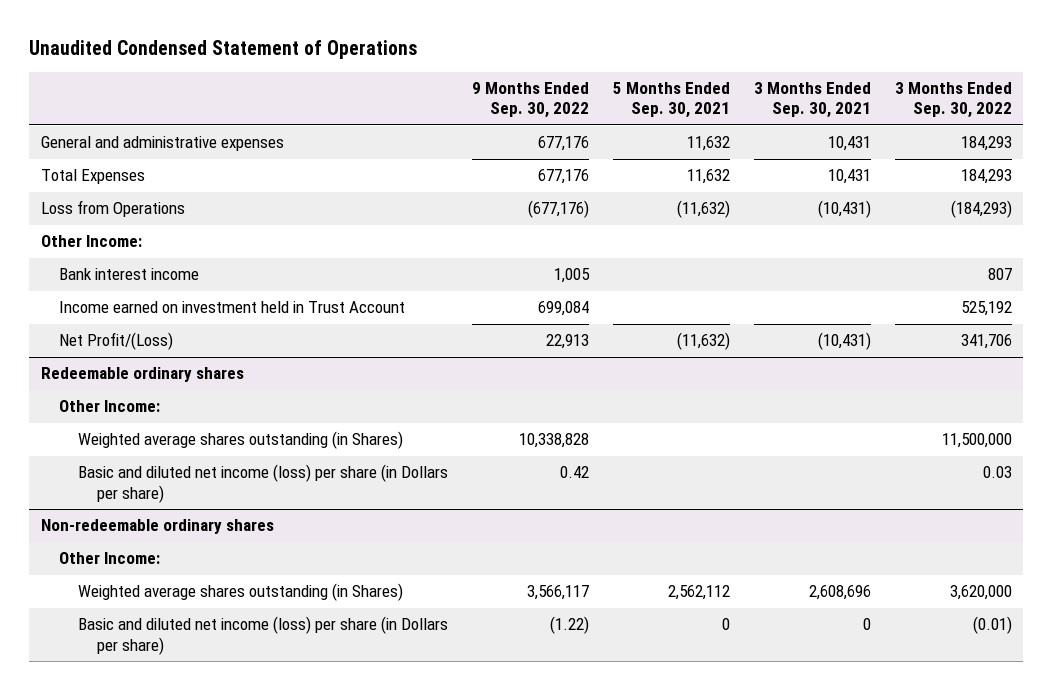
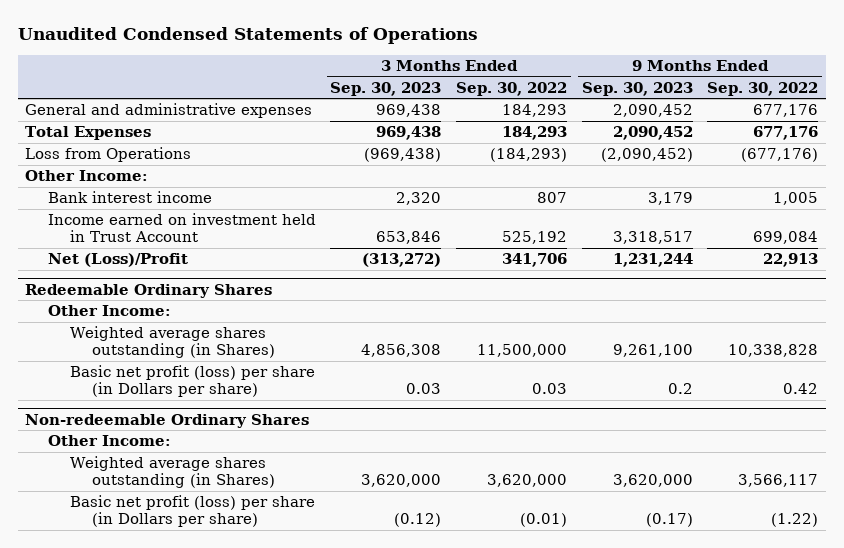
- Unaudited Condensed Statement of Operations
+ Unaudited Condensed Statements of Operations
- | 9 Months Ended Sep. 30, 2022 | 5 Months Ended Sep. 30, 2021 | 3 Months Ended Sep. 30, 2021 | 3 Months Ended Sep. 30, 2022
+ | 3 Months Ended Sep. 30, 2023 | 3 Months Ended Sep. 30, 2022 | 9 Months Ended Sep. 30, 2023 | 9 Months Ended Sep. 30, 2022
- Net Profit/(Loss) | 22,913 | (11,632) | (10,431) | 341,706
- Redeemable ordinary shares
+ Net (Loss)/Profit | (313,272) | 341,706 | 1,231,244 | 22,913
+ Redeemable Ordinary Shares
- Basic and diluted net income (loss) per share (in Dollars per share) | 0.42 | | | 0.03
- Non-redeemable ordinary shares
+ Basic net profit (loss) per share (in Dollars per share) | 0.03 | 0.03 | 0.2 | 0.42
+ Non-redeemable Ordinary Shares
- Basic and diluted net income (loss) per share (in Dollars per share) | (1.22) | 0 | 0 | (0.01)
+ Basic net profit (loss) per share (in Dollars per share) | (0.12) | (0.01) | (0.17) | (1.22)

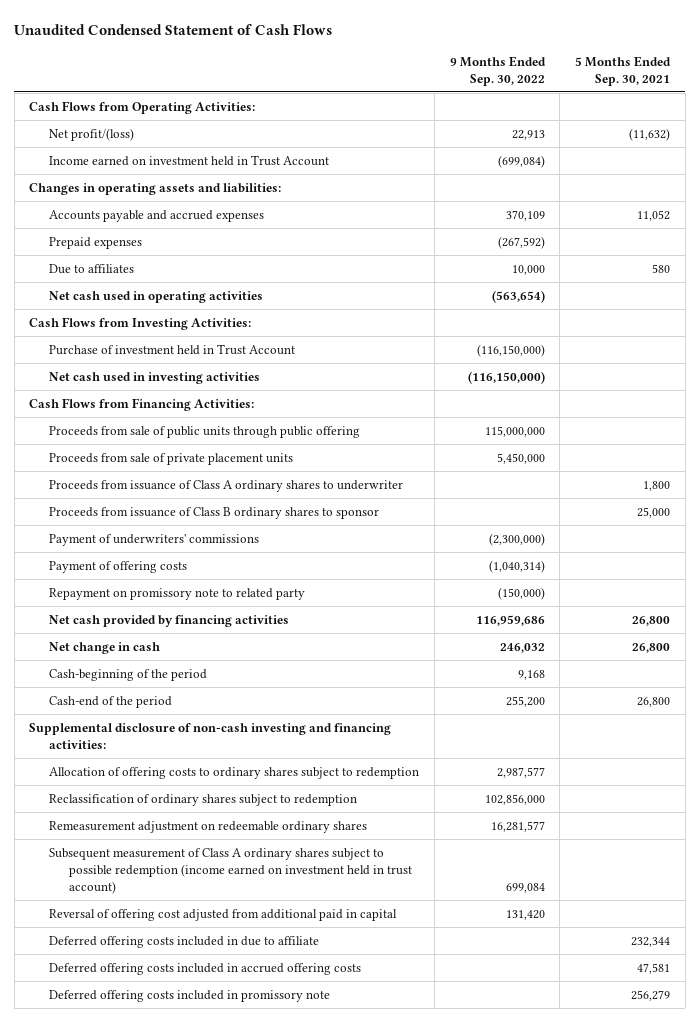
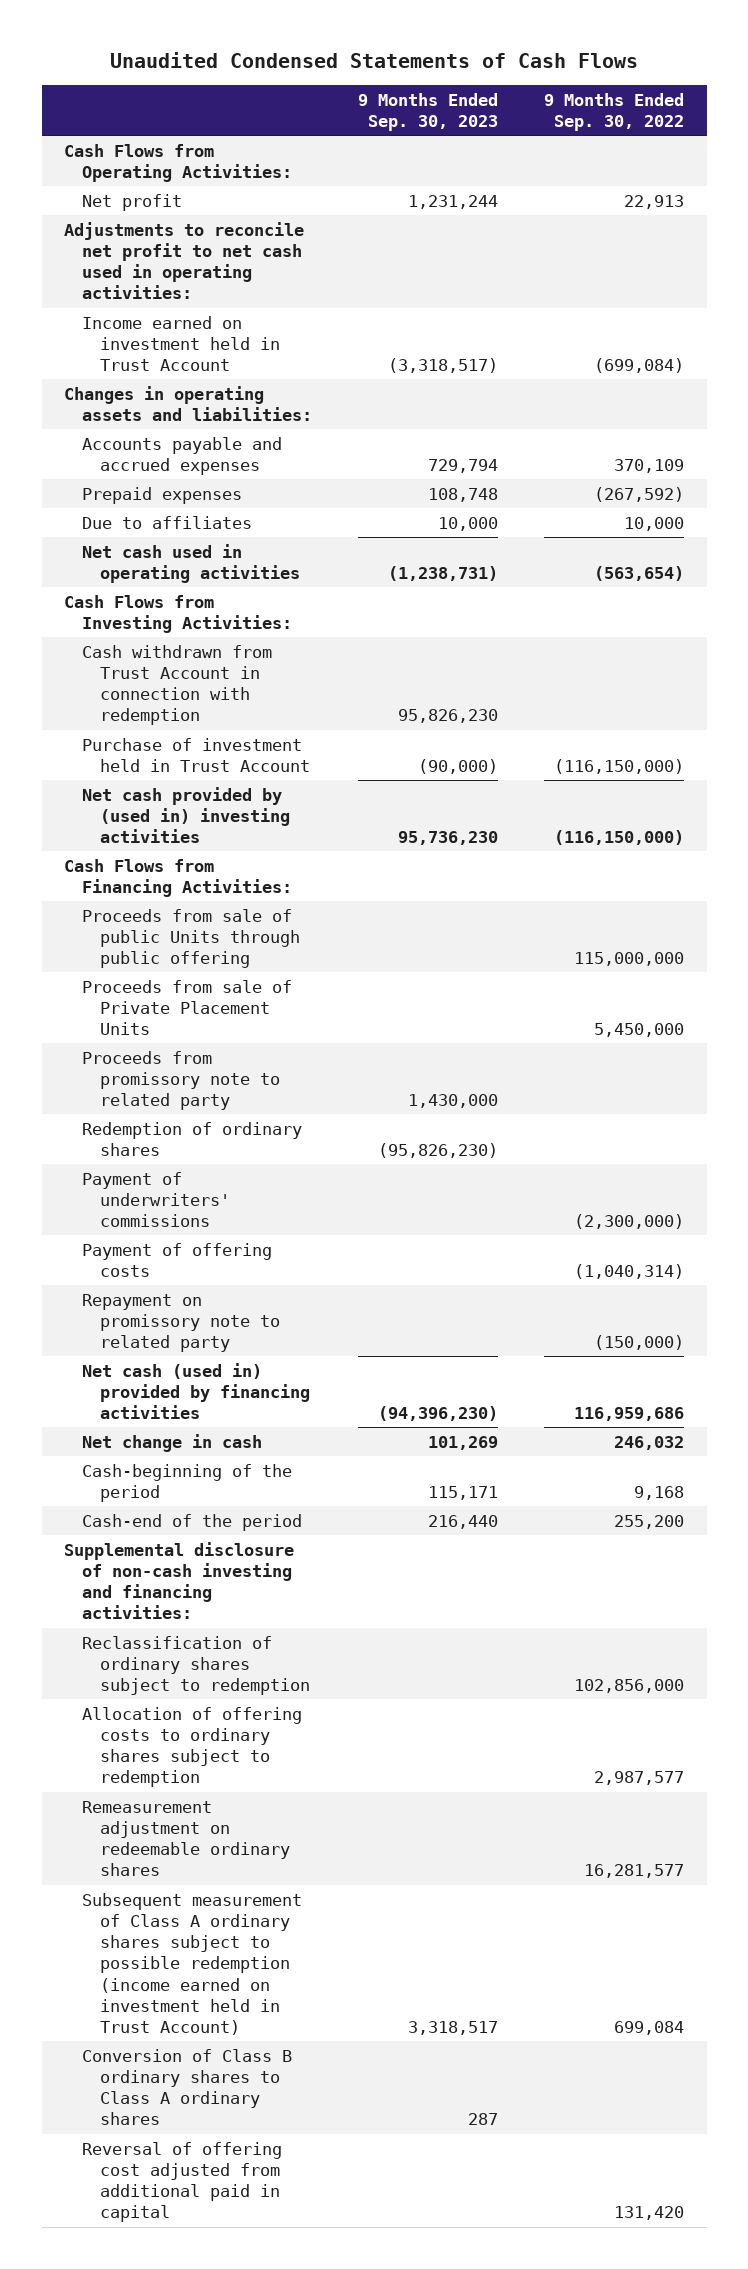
- Unaudited Condensed Statement of Cash Flows
+ Unaudited Condensed Statements of Cash Flows
- | 9 Months Ended Sep. 30, 2022 | 5 Months Ended Sep. 30, 2021
+ | 9 Months Ended Sep. 30, 2023 | 9 Months Ended Sep. 30, 2022
- Net profit/(loss) | 22,913 | (11,632)
+ Net profit | 1,231,244 | 22,913
+ Adjustments to reconcile net profit to net cash used in operating activities:
+ Cash withdrawn from Trust Account in connection with redemption | 95,826,230 |
- Net cash used in investing activities | (116,150,000) |
+ Net cash provided by (used in) investing activities | 95,736,230 | (116,150,000)
- Proceeds from sale of public units through public offering | 115,000,000 |
- Proceeds from sale of private placement units | 5,450,000 |
- Proceeds from issuance of Class A ordinary shares to underwriter | | 1,800
- Proceeds from issuance of Class B ordinary shares to sponsor | | 25,000
+ Proceeds from sale of public Units through public offering | | 115,000,000
+ Proceeds from sale of Private Placement Units | | 5,450,000
+ Proceeds from promissory note to related party | 1,430,000 |
+ Redemption of ordinary shares | (95,826,230) |
- Net cash provided by financing activities | 116,959,686 | 26,800
+ Net cash (used in) provided by financing activities | (94,396,230) | 116,959,686
moved down: Allocation of offering costs to ordinary shares subject to redemption | | 2,987,577
- Subsequent measurement of Class A ordinary shares subject to possible redemption (income earned on investment held in trust account) | 699,084 |
+ Subsequent measurement of Class A ordinary shares subject to possible redemption (income earned on investment held in Trust Account) | 3,318,517 | 699,084
+ Conversion of Class B ordinary shares to Class A ordinary shares | 287 |
- Deferred offering costs included in due to affiliate | | 232,344
- Deferred offering costs included in accrued offering costs | | 47,581
- Deferred offering costs included in promissory note | | 256,279

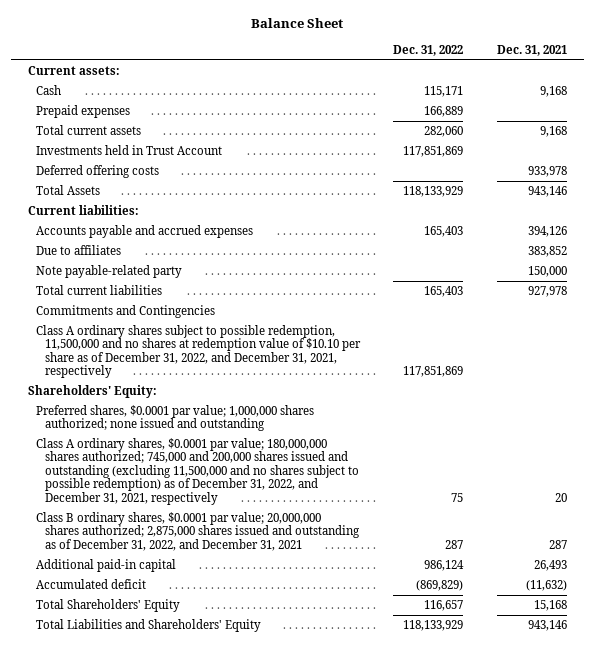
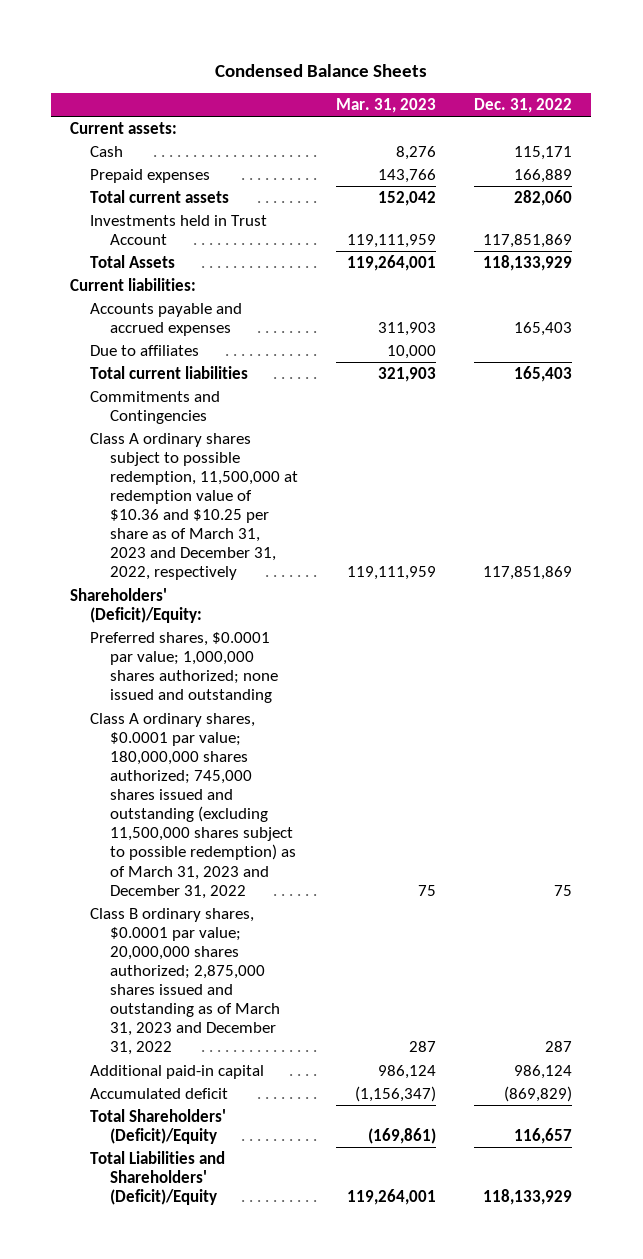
- Balance Sheet
+ Condensed Balance Sheets
- | Dec. 31, 2022 | Dec. 31, 2021
+ | Mar. 31, 2023 | Dec. 31, 2022
- Deferred offering costs | | 933,978
- Note payable-related party | | 150,000
- Class A ordinary shares subject to possible redemption, 11,500,000 and no shares at redemption value of $10.10 per share as of December 31, 2022, and December 31, 2021, respectively | 117,851,869 |
- Shareholders' Equity:
+ Class A ordinary shares subject to possible redemption, 11,500,000 at redemption value of $10.36 and $10.25 per share as of March 31, 2023 and December 31, 2022, respectively | 119,111,959 | 117,851,869
+ Shareholders' (Deficit)/Equity:
- Class A ordinary shares, $0.0001 par value; 180,000,000 shares authorized; 745,000 and 200,000 shares issued and outstanding (excluding 11,500,000 and no shares subject to possible redemption) as of December 31, 2022, and December 31, 2021, respectively | 75 | 20
- Class B ordinary shares, $0.0001 par value; 20,000,000 shares authorized; 2,875,000 shares issued and outstanding as of December 31, 2022, and December 31, 2021 | 287 | 287
+ Class A ordinary shares, $0.0001 par value; 180,000,000 shares authorized; 745,000 shares issued and outstanding (excluding 11,500,000 shares subject to possible redemption) as of March 31, 2023 and December 31, 2022 | 75 | 75
+ Class B ordinary shares, $0.0001 par value; 20,000,000 shares authorized; 2,875,000 shares issued and outstanding as of March 31, 2023 and December 31, 2022 | 287 | 287
- Total Shareholders' Equity | 116,657 | 15,168
- Total Liabilities and Shareholders' Equity | 118,133,929 | 943,146
+ Total Shareholders' (Deficit)/Equity | (169,861) | 116,657
+ Total Liabilities and Shareholders' (Deficit)/Equity | 119,264,001 | 118,133,929

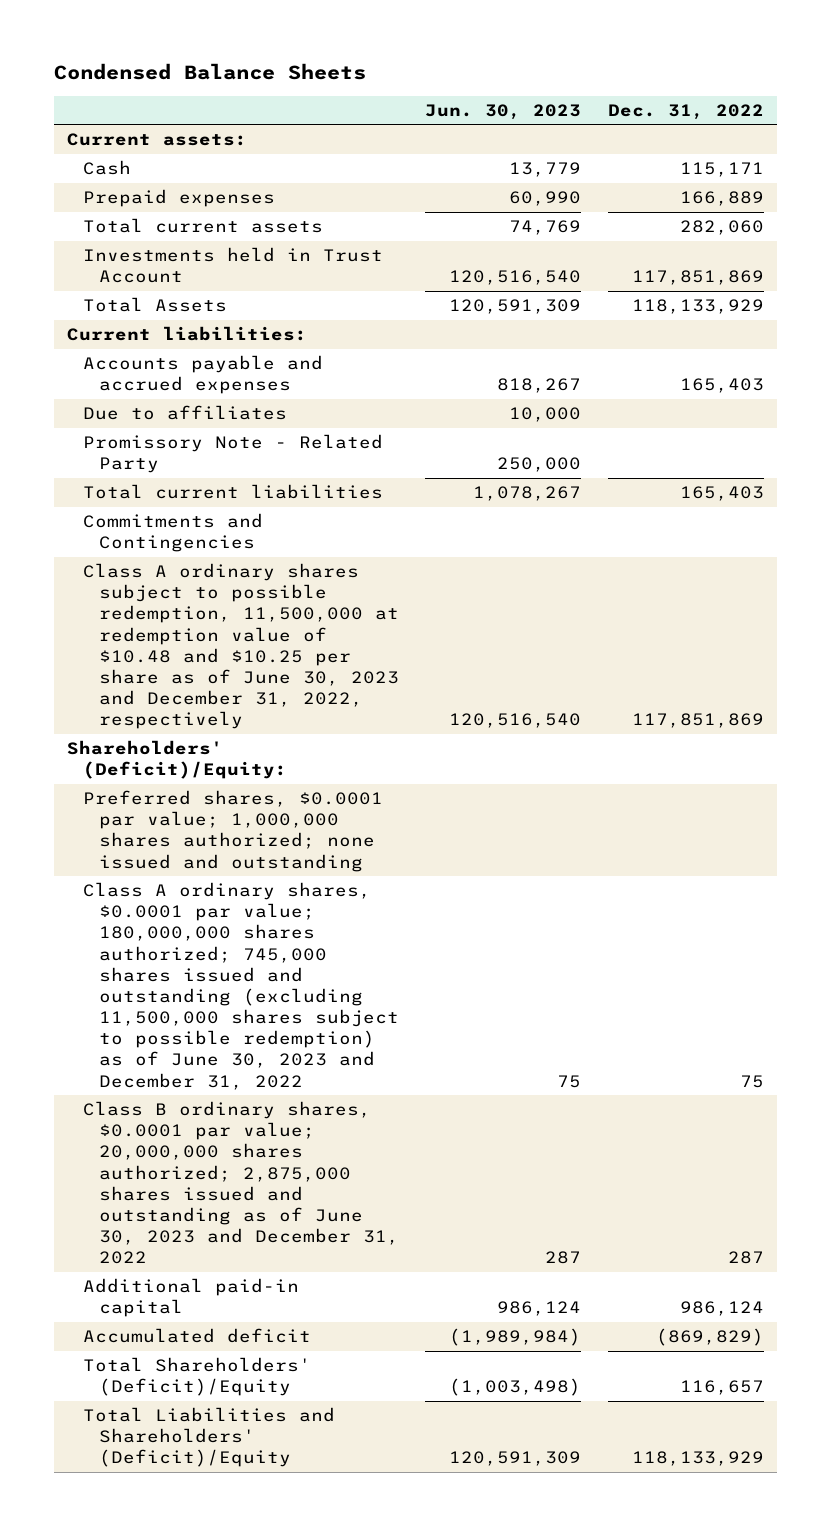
- | Mar. 31, 2023 | Dec. 31, 2022
+ | Jun. 30, 2023 | Dec. 31, 2022
+ Promissory Note - Related Party | 250,000 |
- Class A ordinary shares subject to possible redemption, 11,500,000 at redemption value of $10.36 and $10.25 per share as of March 31, 2023 and December 31, 2022, respectively | 119,111,959 | 117,851,869
+ Class A ordinary shares subject to possible redemption, 11,500,000 at redemption value of $10.48 and $10.25 per share as of June 30, 2023 and December 31, 2022, respectively | 120,516,540 | 117,851,869
- Class A ordinary shares, $0.0001 par value; 180,000,000 shares authorized; 745,000 shares issued and outstanding (excluding 11,500,000 shares subject to possible redemption) as of March 31, 2023 and December 31, 2022 | 75 | 75
- Class B ordinary shares, $0.0001 par value; 20,000,000 shares authorized; 2,875,000 shares issued and outstanding as of March 31, 2023 and December 31, 2022 | 287 | 287
+ Class A ordinary shares, $0.0001 par value; 180,000,000 shares authorized; 745,000 shares issued and outstanding (excluding 11,500,000 shares subject to possible redemption) as of June 30, 2023 and December 31, 2022 | 75 | 75
+ Class B ordinary shares, $0.0001 par value; 20,000,000 shares authorized; 2,875,000 shares issued and outstanding as of June 30, 2023 and December 31, 2022 | 287 | 287

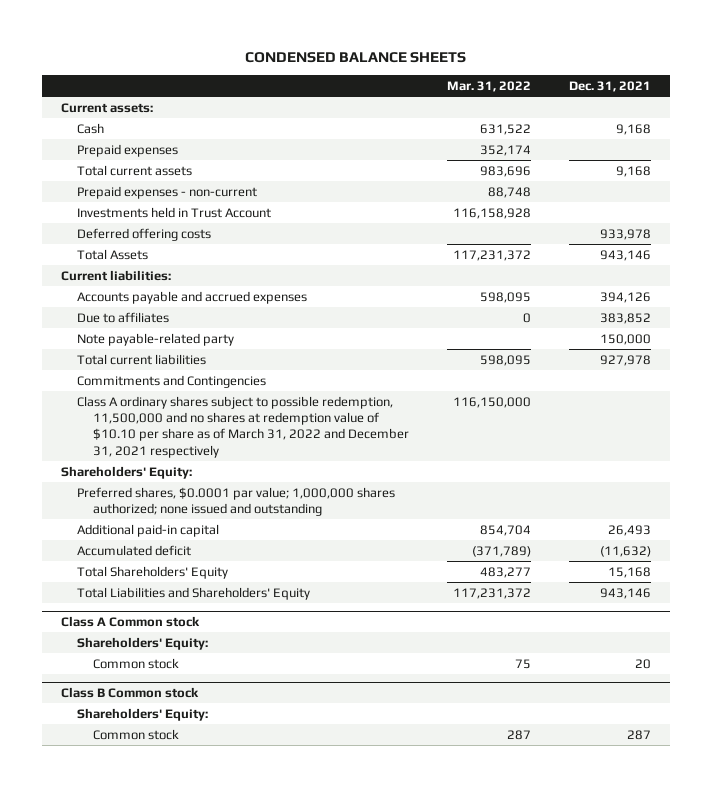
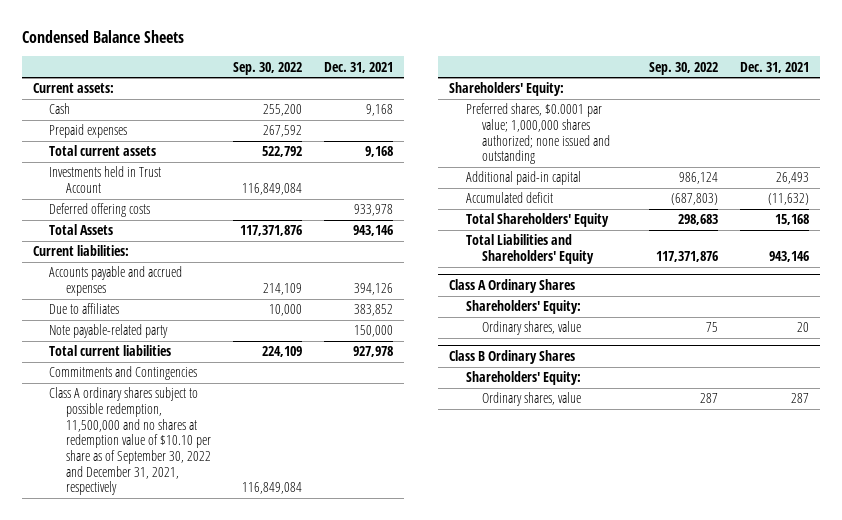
- CONDENSED BALANCE SHEETS
+ Condensed Balance Sheets
- | Mar. 31, 2022 | Dec. 31, 2021
+ | Sep. 30, 2022 | Dec. 31, 2021
- Prepaid expenses - non-current | 88,748 |
- Class A ordinary shares subject to possible redemption, 11,500,000 and no shares at redemption value of $10.10 per share as of March 31, 2022 and December 31, 2021 respectively | 116,150,000 |
+ Class A ordinary shares subject to possible redemption, 11,500,000 and no shares at redemption value of $10.10 per share as of September 30, 2022 and December 31, 2021, respectively | 116,849,084 |
- Class A Common stock
+ Class A Ordinary Shares
- Common stock | 75 | 20
- Class B Common stock
+ Ordinary shares, value | 75 | 20
+ Class B Ordinary Shares
- Common stock | 287 | 287
+ Ordinary shares, value | 287 | 287

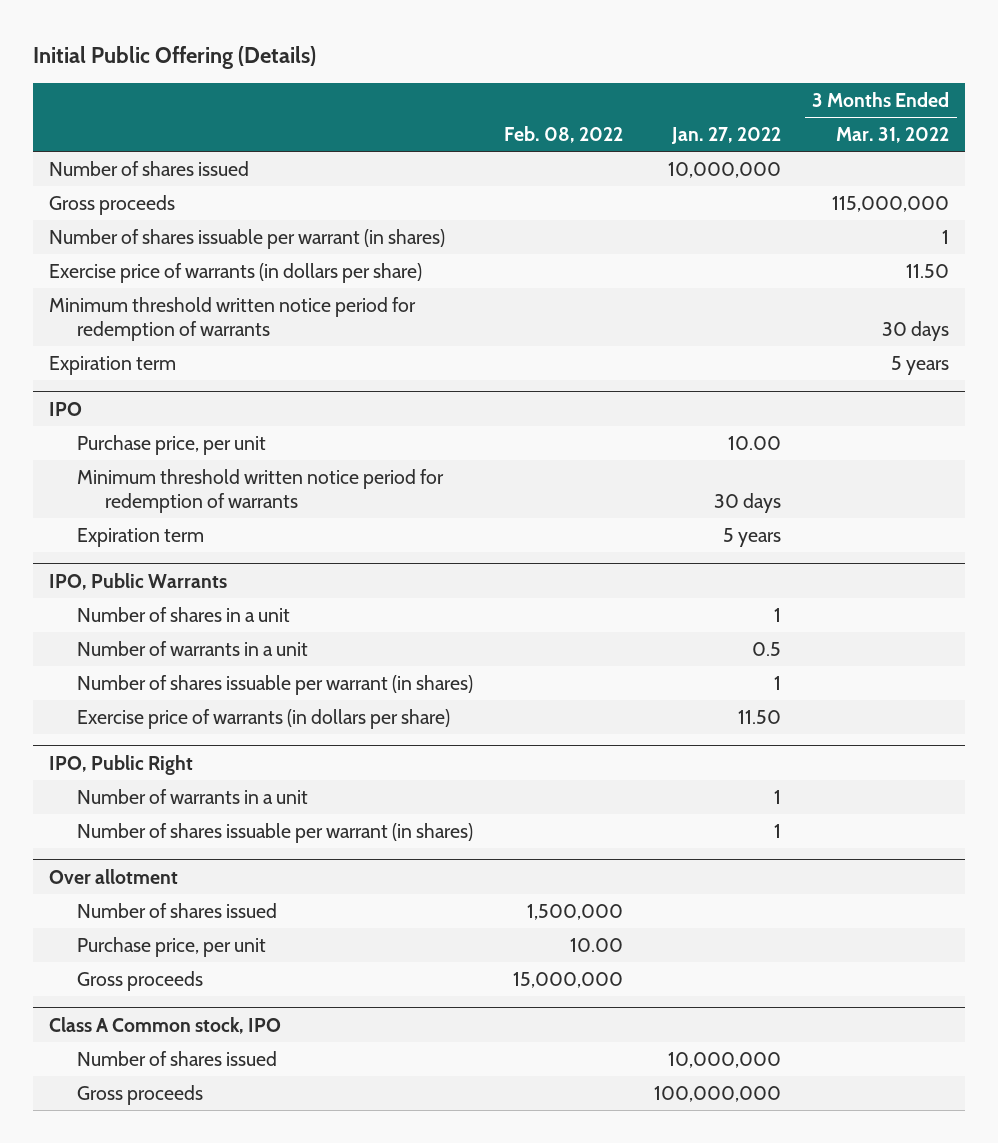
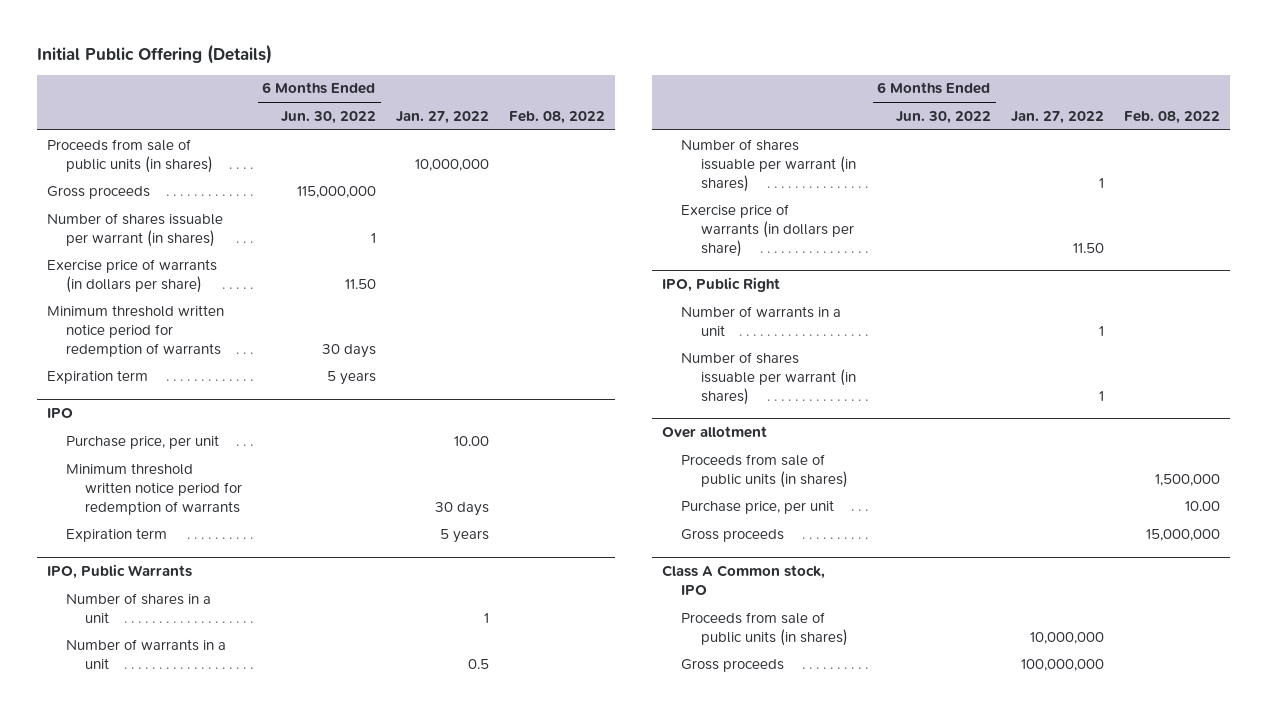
- | Feb. 08, 2022 | Jan. 27, 2022 | 3 Months Ended Mar. 31, 2022
+ | 6 Months Ended Jun. 30, 2022 | Jan. 27, 2022 | Feb. 08, 2022
- Number of shares issued | | 10,000,000 |
+ Proceeds from sale of public units (in shares) | | 10,000,000 |
@ Over allotment
- Number of shares issued | 1,500,000 | |
+ Proceeds from sale of public units (in shares) | | | 1,500,000
@ Class A Common stock, IPO
- Number of shares issued | | 10,000,000 |
+ Proceeds from sale of public units (in shares) | | 10,000,000 |

